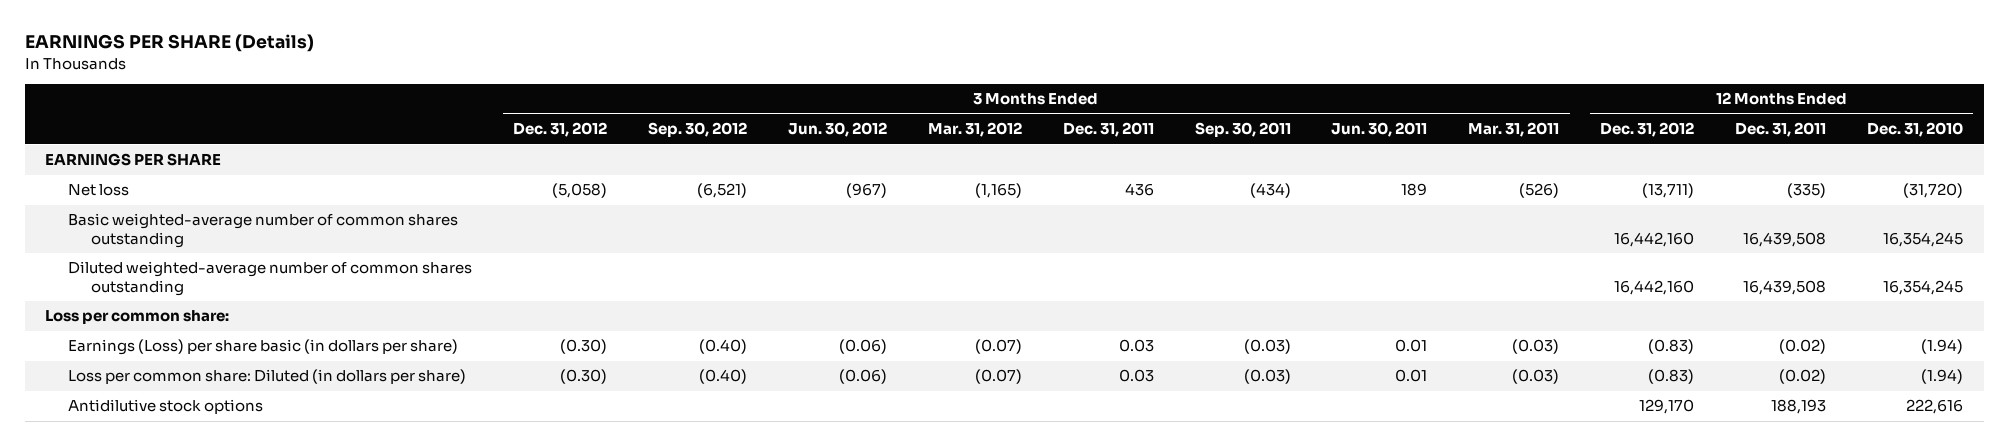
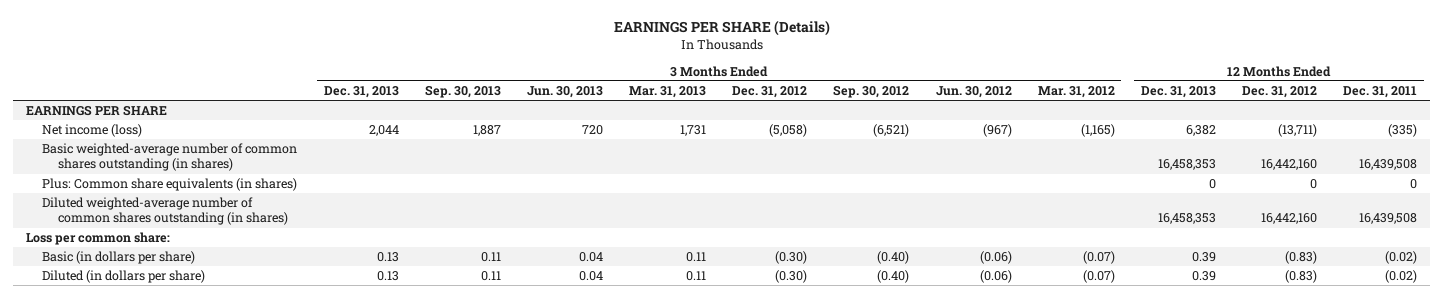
- | 3 Months Ended Dec. 31, 2012 | 3 Months Ended Sep. 30, 2012 | 3 Months Ended Jun. 30, 2012 | 3 Months Ended Mar. 31, 2012 | 3 Months Ended Dec. 31, 2011 | 3 Months Ended Sep. 30, 2011 | 3 Months Ended Jun. 30, 2011 | 3 Months Ended Mar. 31, 2011 | 12 Months Ended Dec. 31, 2012 | 12 Months Ended Dec. 31, 2011 | 12 Months Ended Dec. 31, 2010
+ | 3 Months Ended Dec. 31, 2013 | 3 Months Ended Sep. 30, 2013 | 3 Months Ended Jun. 30, 2013 | 3 Months Ended Mar. 31, 2013 | 3 Months Ended Dec. 31, 2012 | 3 Months Ended Sep. 30, 2012 | 3 Months Ended Jun. 30, 2012 | 3 Months Ended Mar. 31, 2012 | 12 Months Ended Dec. 31, 2013 | 12 Months Ended Dec. 31, 2012 | 12 Months Ended Dec. 31, 2011
- Net loss | (5,058) | (6,521) | (967) | (1,165) | 436 | (434) | 189 | (526) | (13,711) | (335) | (31,720)
- Basic weighted-average number of common shares outstanding | | | | | | | | | 16,442,160 | 16,439,508 | 16,354,245
- Diluted weighted-average number of common shares outstanding | | | | | | | | | 16,442,160 | 16,439,508 | 16,354,245
+ Net income (loss) | 2,044 | 1,887 | 720 | 1,731 | (5,058) | (6,521) | (967) | (1,165) | 6,382 | (13,711) | (335)
+ Basic weighted-average number of common shares outstanding (in shares) | | | | | | | | | 16,458,353 | 16,442,160 | 16,439,508
+ Plus: Common share equivalents (in shares) | | | | | | | | | 0 | 0 | 0
+ Diluted weighted-average number of common shares outstanding (in shares) | | | | | | | | | 16,458,353 | 16,442,160 | 16,439,508
- Earnings (Loss) per share basic (in dollars per share) | (0.30) | (0.40) | (0.06) | (0.07) | 0.03 | (0.03) | 0.01 | (0.03) | (0.83) | (0.02) | (1.94)
- Loss per common share: Diluted (in dollars per share) | (0.30) | (0.40) | (0.06) | (0.07) | 0.03 | (0.03) | 0.01 | (0.03) | (0.83) | (0.02) | (1.94)
- Antidilutive stock options | | | | | | | | | 129,170 | 188,193 | 222,616
+ Basic (in dollars per share) | 0.13 | 0.11 | 0.04 | 0.11 | (0.30) | (0.40) | (0.06) | (0.07) | 0.39 | (0.83) | (0.02)
+ Diluted (in dollars per share) | 0.13 | 0.11 | 0.04 | 0.11 | (0.30) | (0.40) | (0.06) | (0.07) | 0.39 | (0.83) | (0.02)

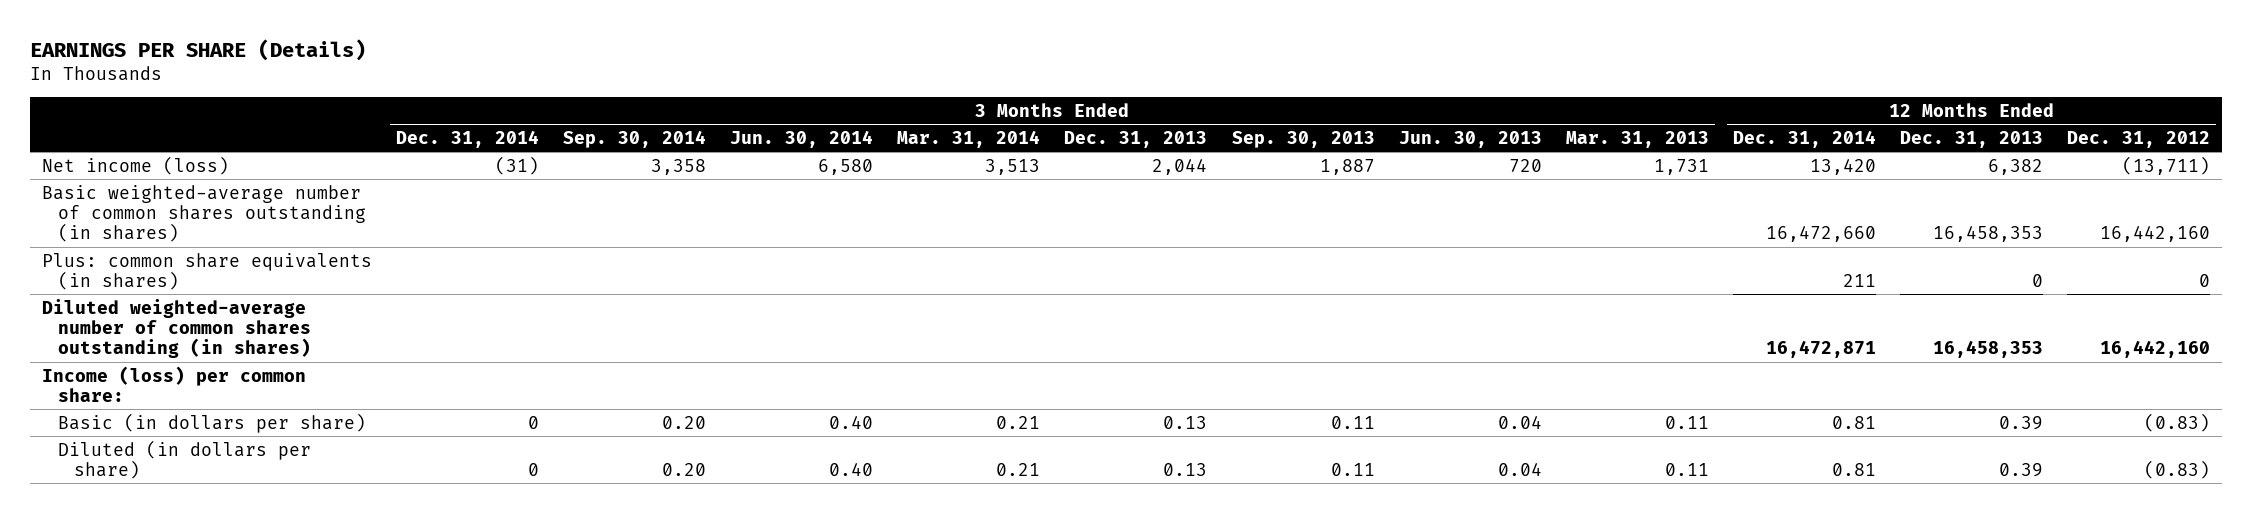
- | 3 Months Ended Dec. 31, 2013 | 3 Months Ended Sep. 30, 2013 | 3 Months Ended Jun. 30, 2013 | 3 Months Ended Mar. 31, 2013 | 3 Months Ended Dec. 31, 2012 | 3 Months Ended Sep. 30, 2012 | 3 Months Ended Jun. 30, 2012 | 3 Months Ended Mar. 31, 2012 | 12 Months Ended Dec. 31, 2013 | 12 Months Ended Dec. 31, 2012 | 12 Months Ended Dec. 31, 2011
+ | 3 Months Ended Dec. 31, 2014 | 3 Months Ended Sep. 30, 2014 | 3 Months Ended Jun. 30, 2014 | 3 Months Ended Mar. 31, 2014 | 3 Months Ended Dec. 31, 2013 | 3 Months Ended Sep. 30, 2013 | 3 Months Ended Jun. 30, 2013 | 3 Months Ended Mar. 31, 2013 | 12 Months Ended Dec. 31, 2014 | 12 Months Ended Dec. 31, 2013 | 12 Months Ended Dec. 31, 2012
- EARNINGS PER SHARE
- Plus: Common share equivalents (in shares) | | | | | | | | | 0 | 0 | 0
+ Plus: common share equivalents (in shares) | | | | | | | | | 211 | 0 | 0
- Loss per common share:
+ Income (loss) per common share:

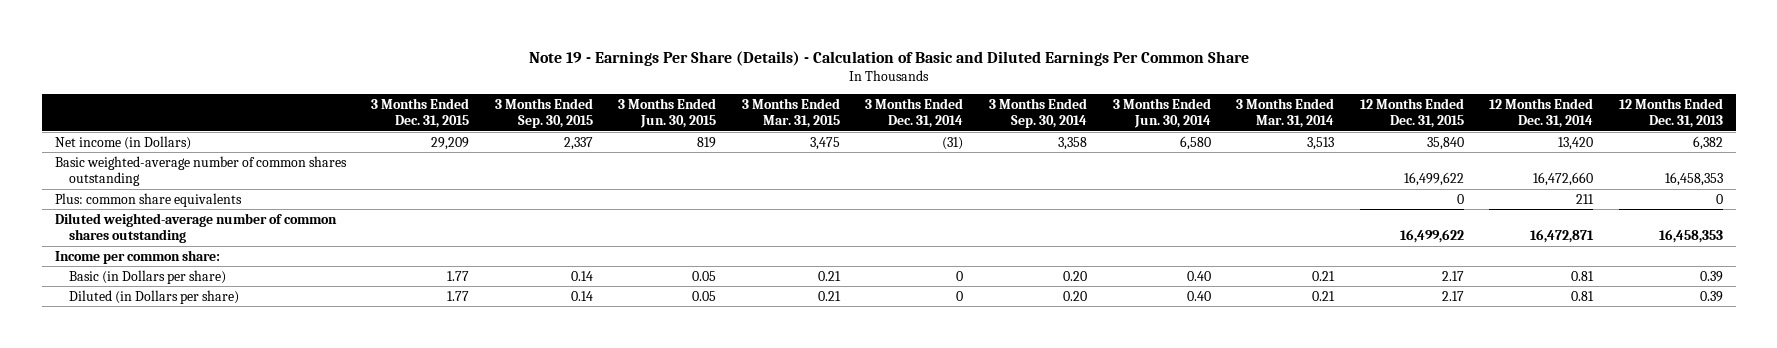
- EARNINGS PER SHARE (Details)
+ Note 19 - Earnings Per Share (Details) - Calculation of Basic and Diluted Earnings Per Common Share
- | 3 Months Ended Dec. 31, 2014 | 3 Months Ended Sep. 30, 2014 | 3 Months Ended Jun. 30, 2014 | 3 Months Ended Mar. 31, 2014 | 3 Months Ended Dec. 31, 2013 | 3 Months Ended Sep. 30, 2013 | 3 Months Ended Jun. 30, 2013 | 3 Months Ended Mar. 31, 2013 | 12 Months Ended Dec. 31, 2014 | 12 Months Ended Dec. 31, 2013 | 12 Months Ended Dec. 31, 2012
+ | 3 Months Ended Dec. 31, 2015 | 3 Months Ended Sep. 30, 2015 | 3 Months Ended Jun. 30, 2015 | 3 Months Ended Mar. 31, 2015 | 3 Months Ended Dec. 31, 2014 | 3 Months Ended Sep. 30, 2014 | 3 Months Ended Jun. 30, 2014 | 3 Months Ended Mar. 31, 2014 | 12 Months Ended Dec. 31, 2015 | 12 Months Ended Dec. 31, 2014 | 12 Months Ended Dec. 31, 2013
- Net income (loss) | (31) | 3,358 | 6,580 | 3,513 | 2,044 | 1,887 | 720 | 1,731 | 13,420 | 6,382 | (13,711)
- Basic weighted-average number of common shares outstanding (in shares) | | | | | | | | | 16,472,660 | 16,458,353 | 16,442,160
- Plus: common share equivalents (in shares) | | | | | | | | | 211 | 0 | 0
- Diluted weighted-average number of common shares outstanding (in shares) | | | | | | | | | 16,472,871 | 16,458,353 | 16,442,160
- Income (loss) per common share:
- Basic (in dollars per share) | 0 | 0.20 | 0.40 | 0.21 | 0.13 | 0.11 | 0.04 | 0.11 | 0.81 | 0.39 | (0.83)
- Diluted (in dollars per share) | 0 | 0.20 | 0.40 | 0.21 | 0.13 | 0.11 | 0.04 | 0.11 | 0.81 | 0.39 | (0.83)
+ Net income (in Dollars) | 29,209 | 2,337 | 819 | 3,475 | (31) | 3,358 | 6,580 | 3,513 | 35,840 | 13,420 | 6,382
+ Basic weighted-average number of common shares outstanding | | | | | | | | | 16,499,622 | 16,472,660 | 16,458,353
+ Plus: common share equivalents | | | | | | | | | 0 | 211 | 0
+ Diluted weighted-average number of common shares outstanding | | | | | | | | | 16,499,622 | 16,472,871 | 16,458,353
+ Income per common share:
+ Basic (in Dollars per share) | 1.77 | 0.14 | 0.05 | 0.21 | 0 | 0.20 | 0.40 | 0.21 | 2.17 | 0.81 | 0.39
+ Diluted (in Dollars per share) | 1.77 | 0.14 | 0.05 | 0.21 | 0 | 0.20 | 0.40 | 0.21 | 2.17 | 0.81 | 0.39

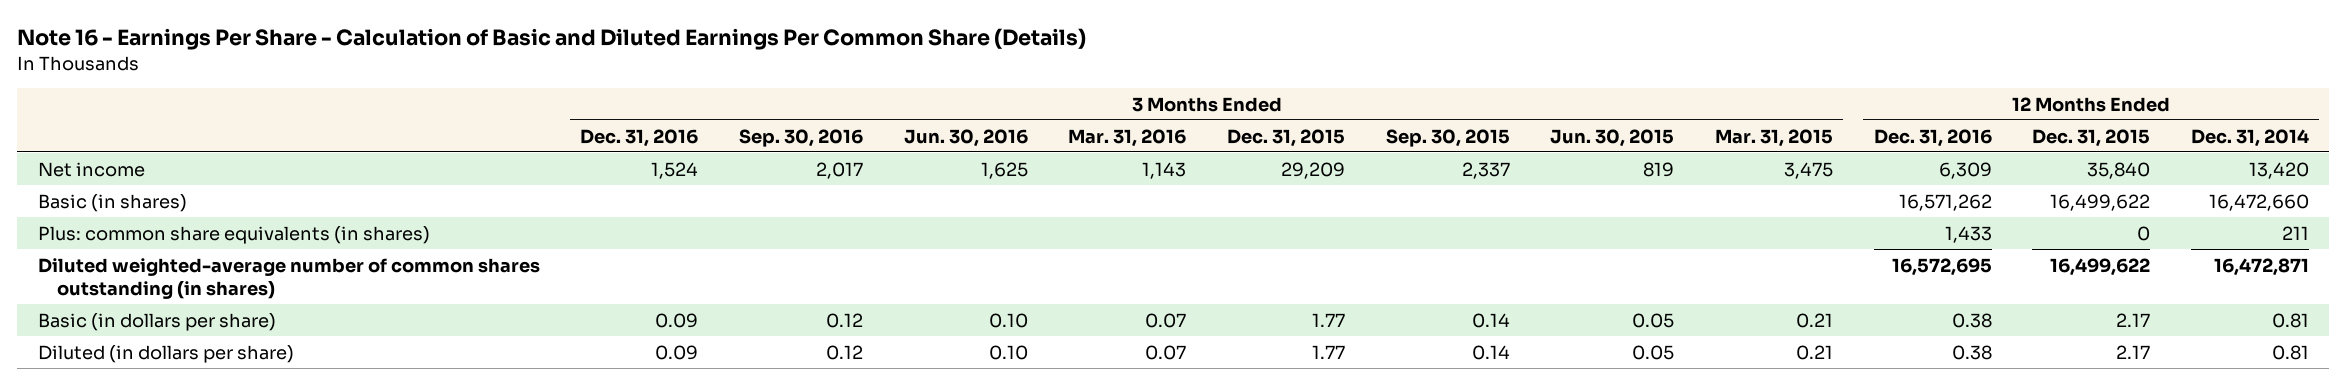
- Note 19 - Earnings Per Share (Details) - Calculation of Basic and Diluted Earnings Per Common Share
+ Note 16 - Earnings Per Share - Calculation of Basic and Diluted Earnings Per Common Share (Details)
- | 3 Months Ended Dec. 31, 2015 | 3 Months Ended Sep. 30, 2015 | 3 Months Ended Jun. 30, 2015 | 3 Months Ended Mar. 31, 2015 | 3 Months Ended Dec. 31, 2014 | 3 Months Ended Sep. 30, 2014 | 3 Months Ended Jun. 30, 2014 | 3 Months Ended Mar. 31, 2014 | 12 Months Ended Dec. 31, 2015 | 12 Months Ended Dec. 31, 2014 | 12 Months Ended Dec. 31, 2013
+ | 3 Months Ended Dec. 31, 2016 | 3 Months Ended Sep. 30, 2016 | 3 Months Ended Jun. 30, 2016 | 3 Months Ended Mar. 31, 2016 | 3 Months Ended Dec. 31, 2015 | 3 Months Ended Sep. 30, 2015 | 3 Months Ended Jun. 30, 2015 | 3 Months Ended Mar. 31, 2015 | 12 Months Ended Dec. 31, 2016 | 12 Months Ended Dec. 31, 2015 | 12 Months Ended Dec. 31, 2014
- Net income (in Dollars) | 29,209 | 2,337 | 819 | 3,475 | (31) | 3,358 | 6,580 | 3,513 | 35,840 | 13,420 | 6,382
- Basic weighted-average number of common shares outstanding | | | | | | | | | 16,499,622 | 16,472,660 | 16,458,353
- Plus: common share equivalents | | | | | | | | | 0 | 211 | 0
- Diluted weighted-average number of common shares outstanding | | | | | | | | | 16,499,622 | 16,472,871 | 16,458,353
- Income per common share:
- Basic (in Dollars per share) | 1.77 | 0.14 | 0.05 | 0.21 | 0 | 0.20 | 0.40 | 0.21 | 2.17 | 0.81 | 0.39
- Diluted (in Dollars per share) | 1.77 | 0.14 | 0.05 | 0.21 | 0 | 0.20 | 0.40 | 0.21 | 2.17 | 0.81 | 0.39
+ Net income | 1,524 | 2,017 | 1,625 | 1,143 | 29,209 | 2,337 | 819 | 3,475 | 6,309 | 35,840 | 13,420
+ Basic (in shares) | | | | | | | | | 16,571,262 | 16,499,622 | 16,472,660
+ Plus: common share equivalents (in shares) | | | | | | | | | 1,433 | 0 | 211
+ Diluted weighted-average number of common shares outstanding (in shares) | | | | | | | | | 16,572,695 | 16,499,622 | 16,472,871
+ Basic (in dollars per share) | 0.09 | 0.12 | 0.10 | 0.07 | 1.77 | 0.14 | 0.05 | 0.21 | 0.38 | 2.17 | 0.81
+ Diluted (in dollars per share) | 0.09 | 0.12 | 0.10 | 0.07 | 1.77 | 0.14 | 0.05 | 0.21 | 0.38 | 2.17 | 0.81

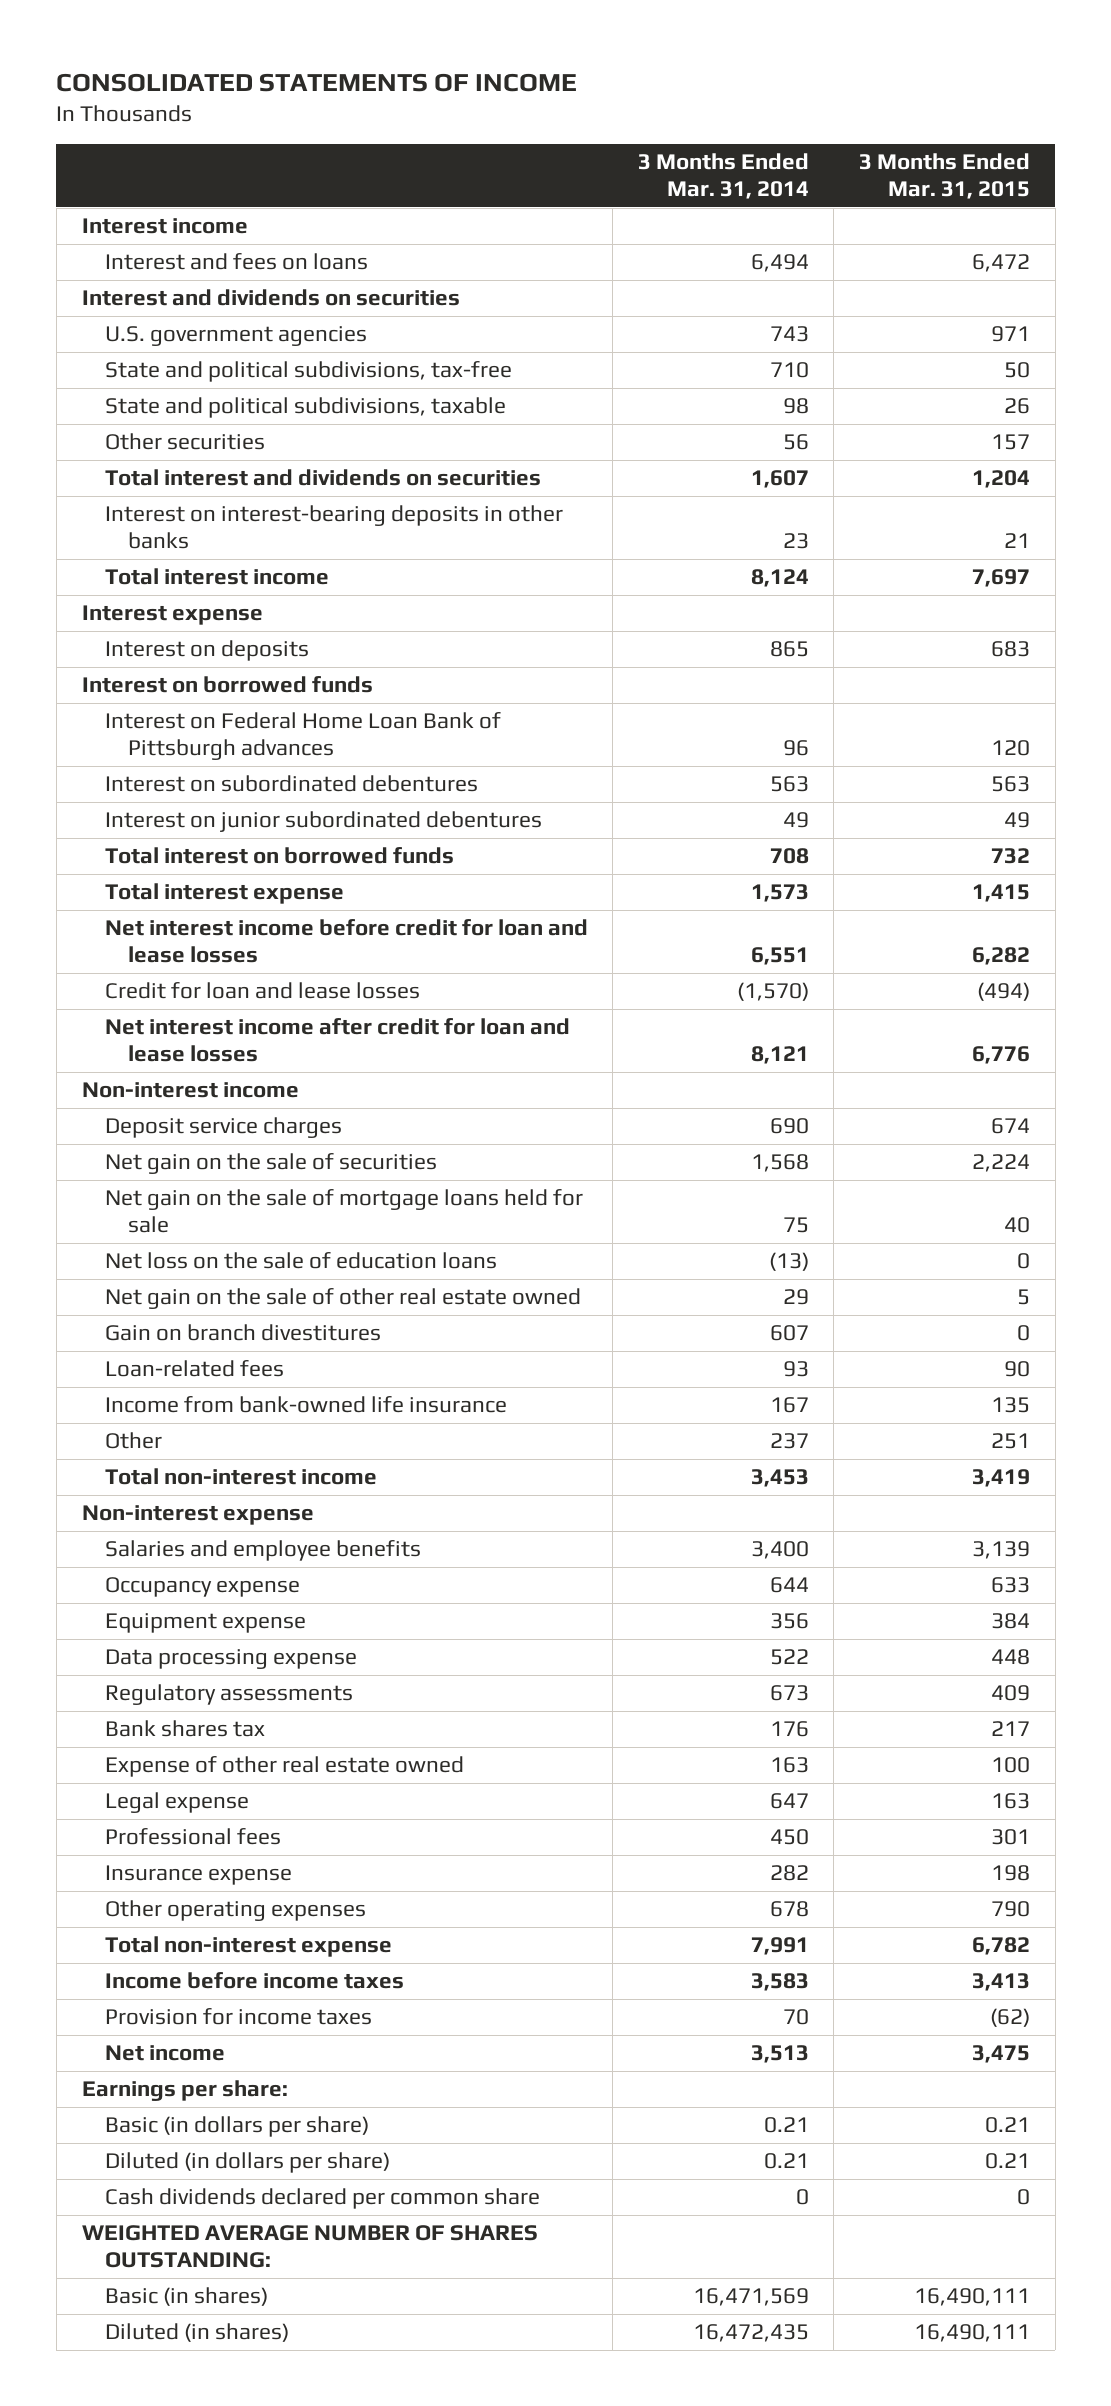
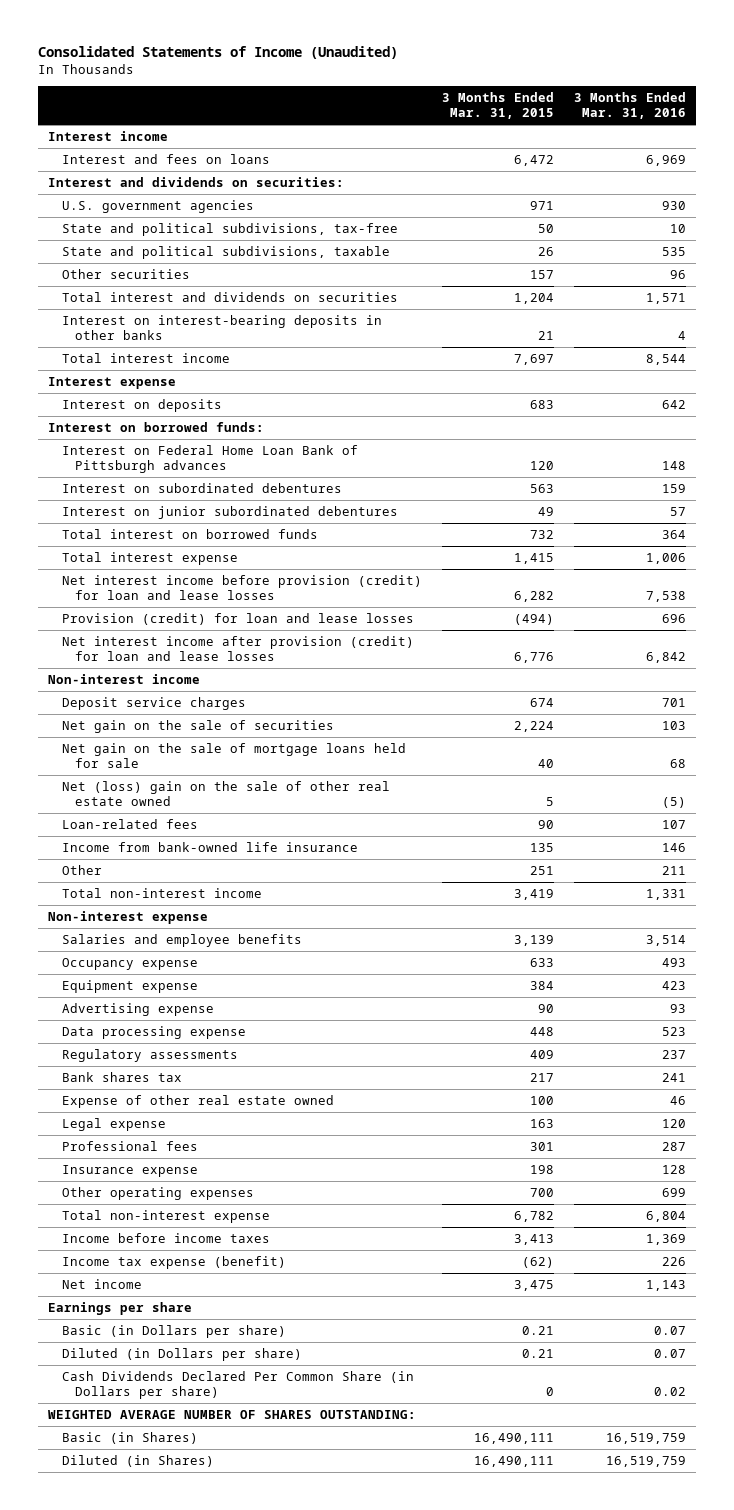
- CONSOLIDATED STATEMENTS OF INCOME
+ Consolidated Statements of Income (Unaudited)
- | 3 Months Ended Mar. 31, 2014 | 3 Months Ended Mar. 31, 2015
+ | 3 Months Ended Mar. 31, 2015 | 3 Months Ended Mar. 31, 2016
- Interest and dividends on securities
+ Interest and dividends on securities:
- Interest on borrowed funds
+ Interest on borrowed funds:
- Net interest income before credit for loan and lease losses | 6,551 | 6,282
- Credit for loan and lease losses | (1,570) | (494)
- Net interest income after credit for loan and lease losses | 8,121 | 6,776
+ Net interest income before provision (credit) for loan and lease losses | 6,282 | 7,538
+ Provision (credit) for loan and lease losses | (494) | 696
+ Net interest income after provision (credit) for loan and lease losses | 6,776 | 6,842
- Net loss on the sale of education loans | (13) | 0
- Net gain on the sale of other real estate owned | 29 | 5
- Gain on branch divestitures | 607 | 0
+ Net (loss) gain on the sale of other real estate owned | 5 | (5)
+ Advertising expense | 90 | 93
- Other operating expenses | 678 | 790
+ Other operating expenses | 700 | 699
- Provision for income taxes | 70 | (62)
+ Income tax expense (benefit) | (62) | 226
- Earnings per share:
- Basic (in dollars per share) | 0.21 | 0.21
- Diluted (in dollars per share) | 0.21 | 0.21
- Cash dividends declared per common share | 0 | 0
+ Earnings per share
+ Basic (in Dollars per share) | 0.21 | 0.07
+ Diluted (in Dollars per share) | 0.21 | 0.07
+ Cash Dividends Declared Per Common Share (in Dollars per share) | 0 | 0.02
- Basic (in shares) | 16,471,569 | 16,490,111
- Diluted (in shares) | 16,472,435 | 16,490,111
+ Basic (in Shares) | 16,490,111 | 16,519,759
+ Diluted (in Shares) | 16,490,111 | 16,519,759

